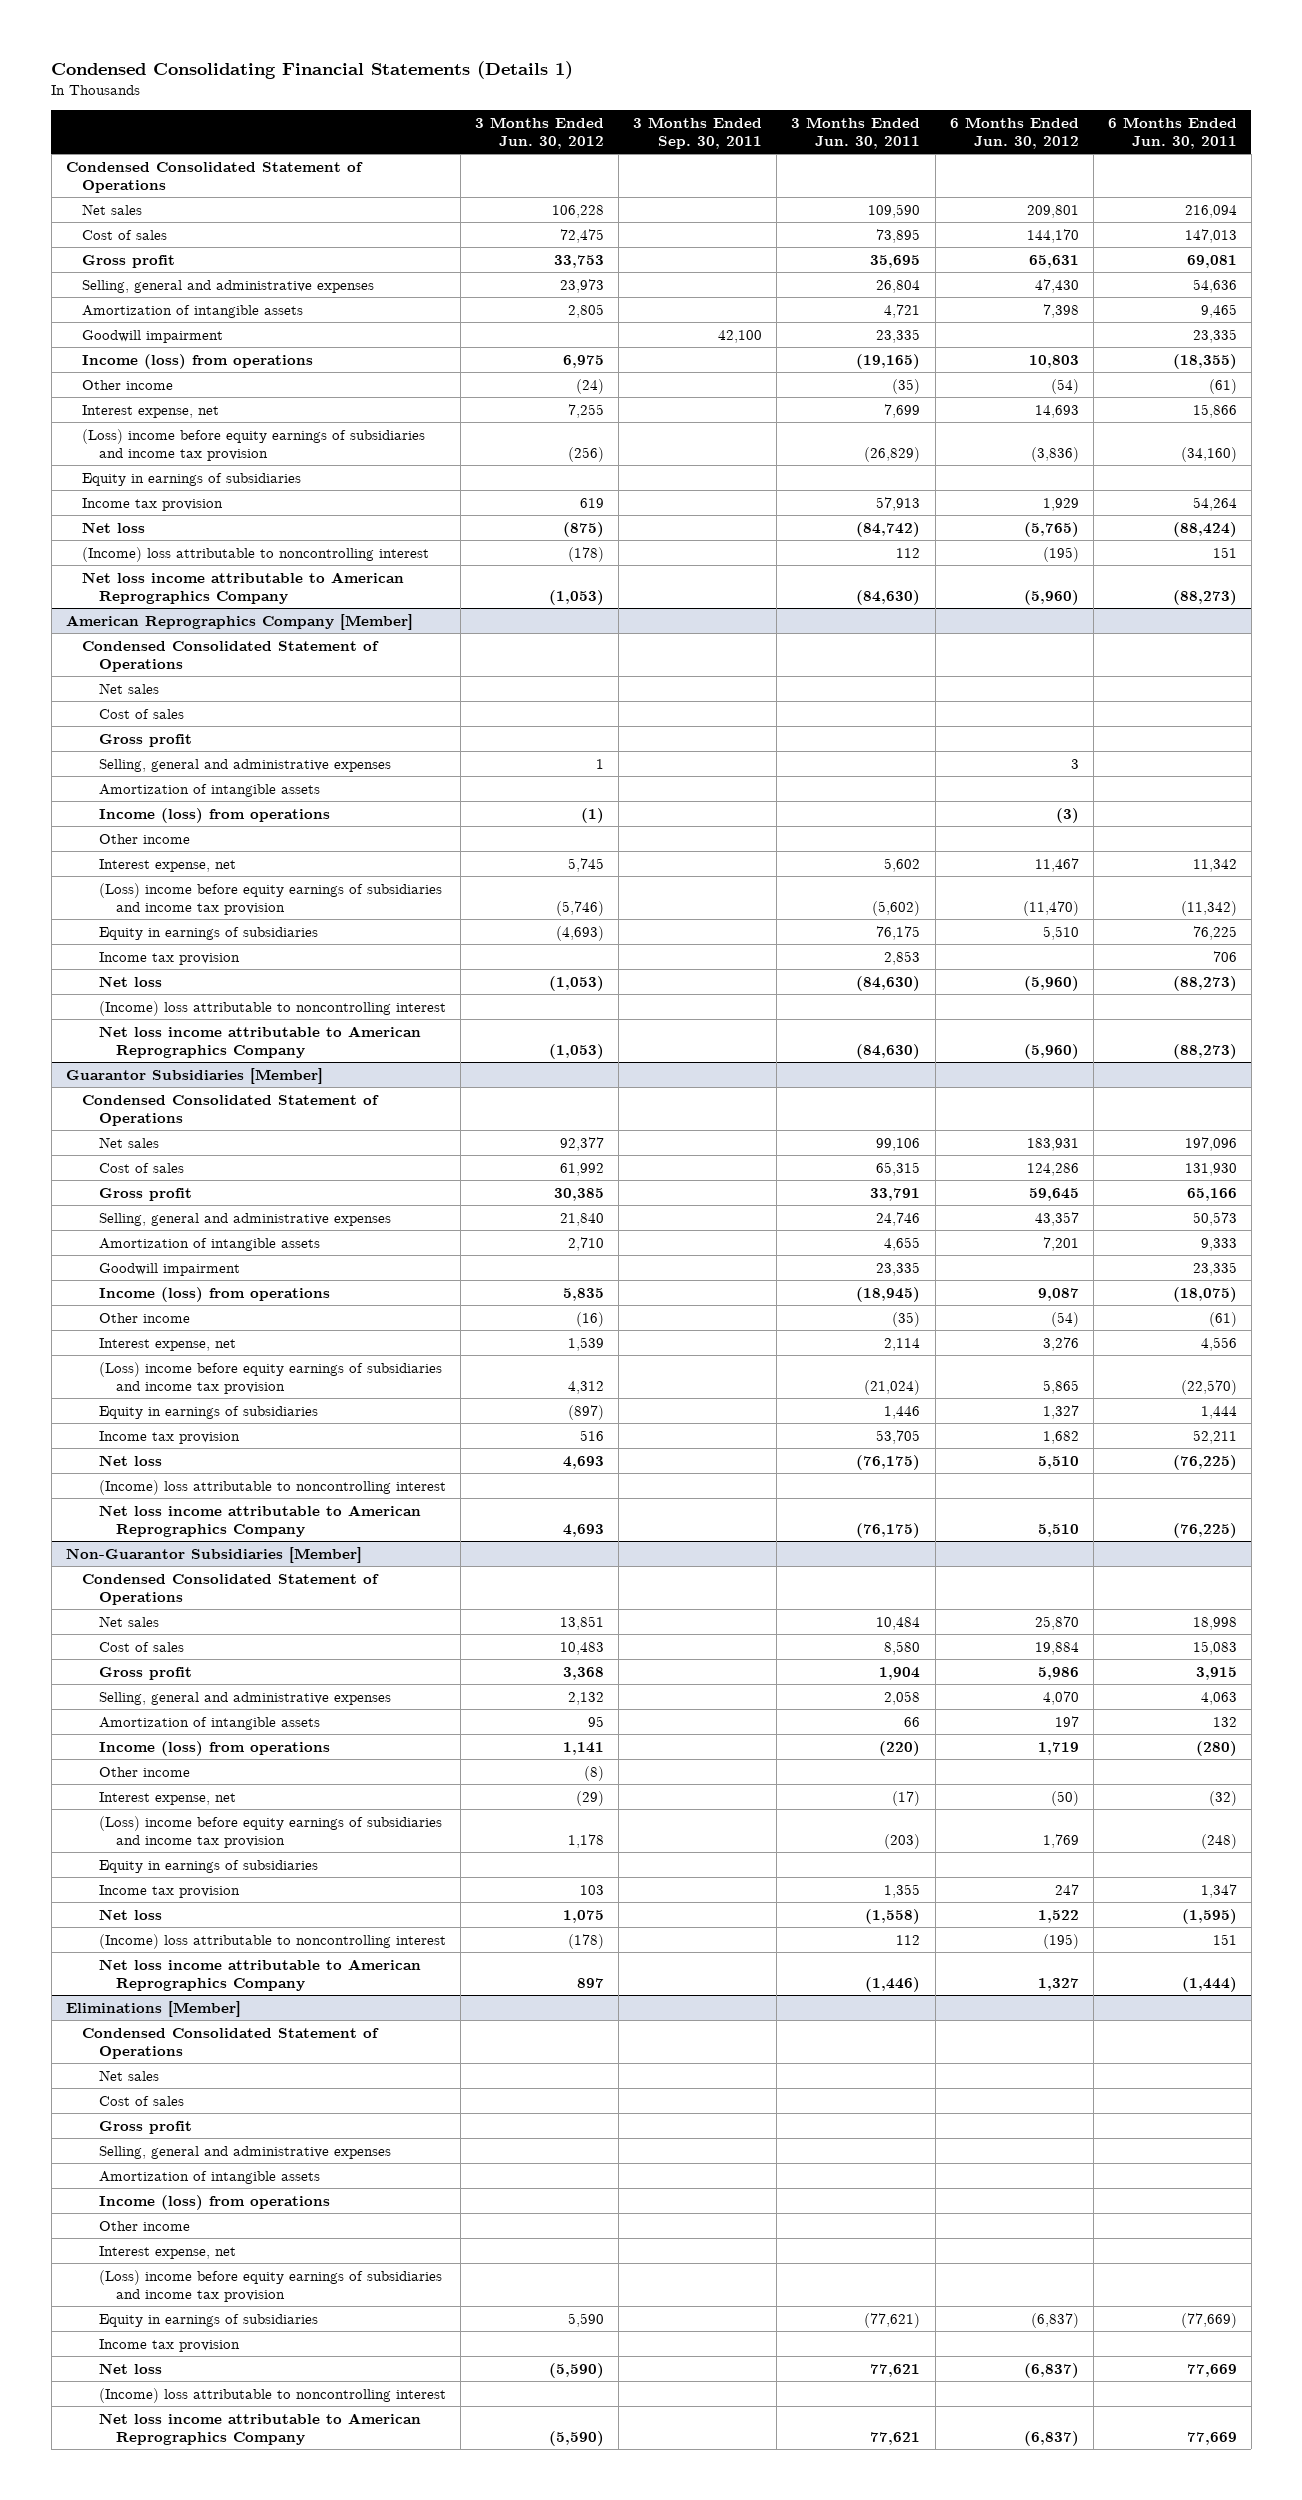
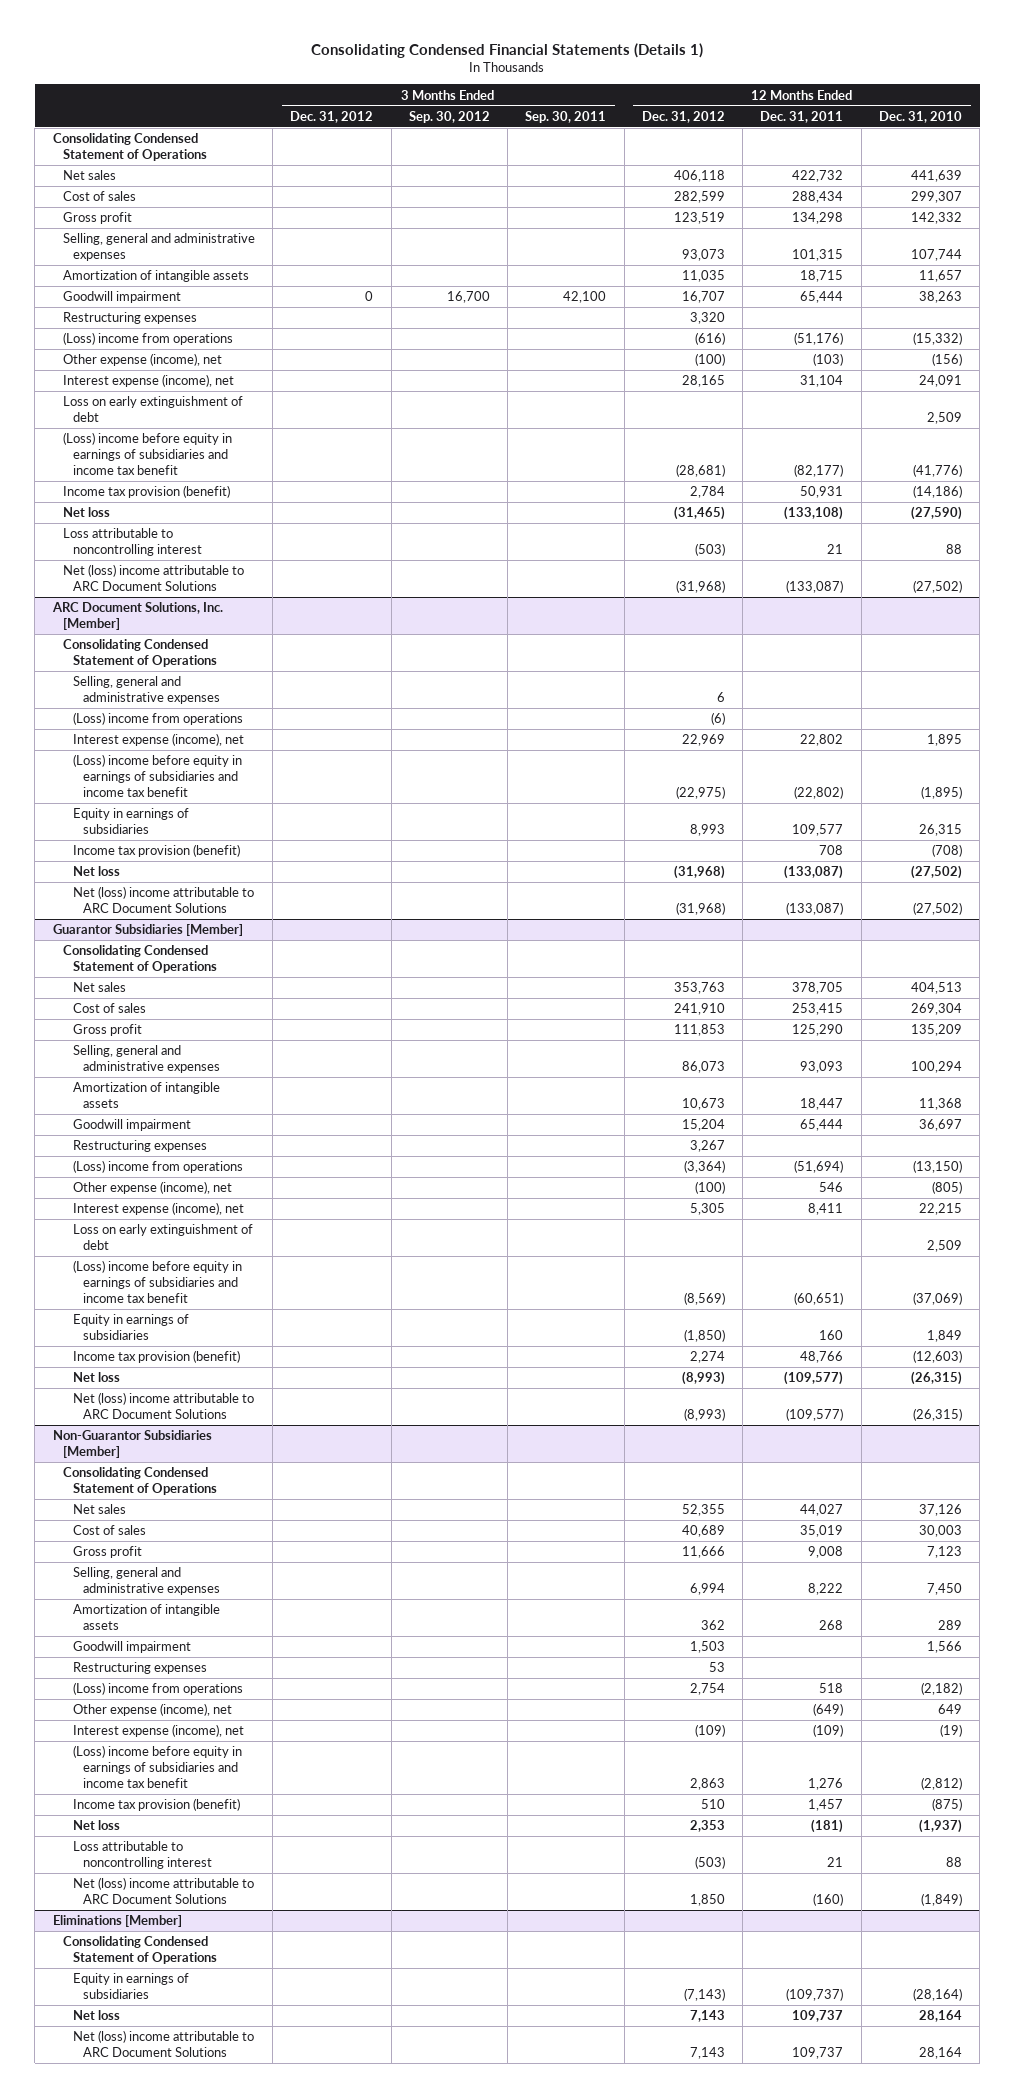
- Condensed Consolidating Financial Statements (Details 1)
+ Consolidating Condensed Financial Statements (Details 1)
- | 3 Months Ended Jun. 30, 2012 | 3 Months Ended Sep. 30, 2011 | 3 Months Ended Jun. 30, 2011 | 6 Months Ended Jun. 30, 2012 | 6 Months Ended Jun. 30, 2011
+ | 3 Months Ended Dec. 31, 2012 | 3 Months Ended Sep. 30, 2012 | 3 Months Ended Sep. 30, 2011 | 12 Months Ended Dec. 31, 2012 | 12 Months Ended Dec. 31, 2011 | 12 Months Ended Dec. 31, 2010
- Condensed Consolidated Statement of Operations
+ Consolidating Condensed Statement of Operations
- Income (loss) from operations | 6,975 | | (19,165) | 10,803 | (18,355)
- Other income | (24) | | (35) | (54) | (61)
- Interest expense, net | 7,255 | | 7,699 | 14,693 | 15,866
- (Loss) income before equity earnings of subsidiaries and income tax provision | (256) | | (26,829) | (3,836) | (34,160)
- Equity in earnings of subsidiaries
- Income tax provision | 619 | | 57,913 | 1,929 | 54,264
+ Restructuring expenses | | | | 3,320 | |
+ (Loss) income from operations | | | | (616) | (51,176) | (15,332)
+ Other expense (income), net | | | | (100) | (103) | (156)
+ Interest expense (income), net | | | | 28,165 | 31,104 | 24,091
+ Loss on early extinguishment of debt | | | | | | 2,509
+ (Loss) income before equity in earnings of subsidiaries and income tax benefit | | | | (28,681) | (82,177) | (41,776)
+ Income tax provision (benefit) | | | | 2,784 | 50,931 | (14,186)
- (Income) loss attributable to noncontrolling interest | (178) | | 112 | (195) | 151
- Net loss income attributable to American Reprographics Company | (1,053) | | (84,630) | (5,960) | (88,273)
- American Reprographics Company [Member]
- Condensed Consolidated Statement of Operations
- Net sales
- Cost of sales
- Gross profit
- Selling, general and administrative expenses | 1 | | | 3 |
- Amortization of intangible assets
- Income (loss) from operations | (1) | | | (3) |
- Other income
- Interest expense, net | 5,745 | | 5,602 | 11,467 | 11,342
- (Loss) income before equity earnings of subsidiaries and income tax provision | (5,746) | | (5,602) | (11,470) | (11,342)
- Equity in earnings of subsidiaries | (4,693) | | 76,175 | 5,510 | 76,225
- Income tax provision | | | 2,853 | | 706
- Net loss | (1,053) | | (84,630) | (5,960) | (88,273)
- (Income) loss attributable to noncontrolling interest
- Net loss income attributable to American Reprographics Company | (1,053) | | (84,630) | (5,960) | (88,273)
+ Loss attributable to noncontrolling interest | | | | (503) | 21 | 88
+ Net (loss) income attributable to ARC Document Solutions | | | | (31,968) | (133,087) | (27,502)
+ ARC Document Solutions, Inc. [Member]
+ Consolidating Condensed Statement of Operations
+ Selling, general and administrative expenses | | | | 6 | |
+ (Loss) income from operations | | | | (6) | |
+ Interest expense (income), net | | | | 22,969 | 22,802 | 1,895
+ (Loss) income before equity in earnings of subsidiaries and income tax benefit | | | | (22,975) | (22,802) | (1,895)
+ Equity in earnings of subsidiaries | | | | 8,993 | 109,577 | 26,315
+ Income tax provision (benefit) | | | | | 708 | (708)
+ Net loss | | | | (31,968) | (133,087) | (27,502)
+ Net (loss) income attributable to ARC Document Solutions | | | | (31,968) | (133,087) | (27,502)
@ Guarantor Subsidiaries [Member]
- Condensed Consolidated Statement of Operations
+ Consolidating Condensed Statement of Operations
- Income (loss) from operations | 5,835 | | (18,945) | 9,087 | (18,075)
- Other income | (16) | | (35) | (54) | (61)
- Interest expense, net | 1,539 | | 2,114 | 3,276 | 4,556
- (Loss) income before equity earnings of subsidiaries and income tax provision | 4,312 | | (21,024) | 5,865 | (22,570)
+ Restructuring expenses | | | | 3,267 | |
+ (Loss) income from operations | | | | (3,364) | (51,694) | (13,150)
+ Other expense (income), net | | | | (100) | 546 | (805)
+ Interest expense (income), net | | | | 5,305 | 8,411 | 22,215
+ Loss on early extinguishment of debt | | | | | | 2,509
+ (Loss) income before equity in earnings of subsidiaries and income tax benefit | | | | (8,569) | (60,651) | (37,069)
- Income tax provision | 516 | | 53,705 | 1,682 | 52,211
+ Income tax provision (benefit) | | | | 2,274 | 48,766 | (12,603)
- (Income) loss attributable to noncontrolling interest
- Net loss income attributable to American Reprographics Company | 4,693 | | (76,175) | 5,510 | (76,225)
+ Net (loss) income attributable to ARC Document Solutions | | | | (8,993) | (109,577) | (26,315)
@ Non-Guarantor Subsidiaries [Member]
- Condensed Consolidated Statement of Operations
+ Consolidating Condensed Statement of Operations
- Income (loss) from operations | 1,141 | | (220) | 1,719 | (280)
- Other income | (8) | | | |
- Interest expense, net | (29) | | (17) | (50) | (32)
- (Loss) income before equity earnings of subsidiaries and income tax provision | 1,178 | | (203) | 1,769 | (248)
- Equity in earnings of subsidiaries
- Income tax provision | 103 | | 1,355 | 247 | 1,347
+ Goodwill impairment | | | | 1,503 | | 1,566
+ Restructuring expenses | | | | 53 | |
+ (Loss) income from operations | | | | 2,754 | 518 | (2,182)
+ Other expense (income), net | | | | | (649) | 649
+ Interest expense (income), net | | | | (109) | (109) | (19)
+ (Loss) income before equity in earnings of subsidiaries and income tax benefit | | | | 2,863 | 1,276 | (2,812)
+ Income tax provision (benefit) | | | | 510 | 1,457 | (875)
- (Income) loss attributable to noncontrolling interest | (178) | | 112 | (195) | 151
- Net loss income attributable to American Reprographics Company | 897 | | (1,446) | 1,327 | (1,444)
+ Loss attributable to noncontrolling interest | | | | (503) | 21 | 88
+ Net (loss) income attributable to ARC Document Solutions | | | | 1,850 | (160) | (1,849)
@ Eliminations [Member]
- Condensed Consolidated Statement of Operations
- Net sales
- Cost of sales
- Gross profit
- Selling, general and administrative expenses
- Amortization of intangible assets
- Income (loss) from operations
- Other income
- Interest expense, net
- (Loss) income before equity earnings of subsidiaries and income tax provision
+ Consolidating Condensed Statement of Operations
- Income tax provision
- (Income) loss attributable to noncontrolling interest
- Net loss income attributable to American Reprographics Company | (5,590) | | 77,621 | (6,837) | 77,669
+ Net (loss) income attributable to ARC Document Solutions | | | | 7,143 | 109,737 | 28,164

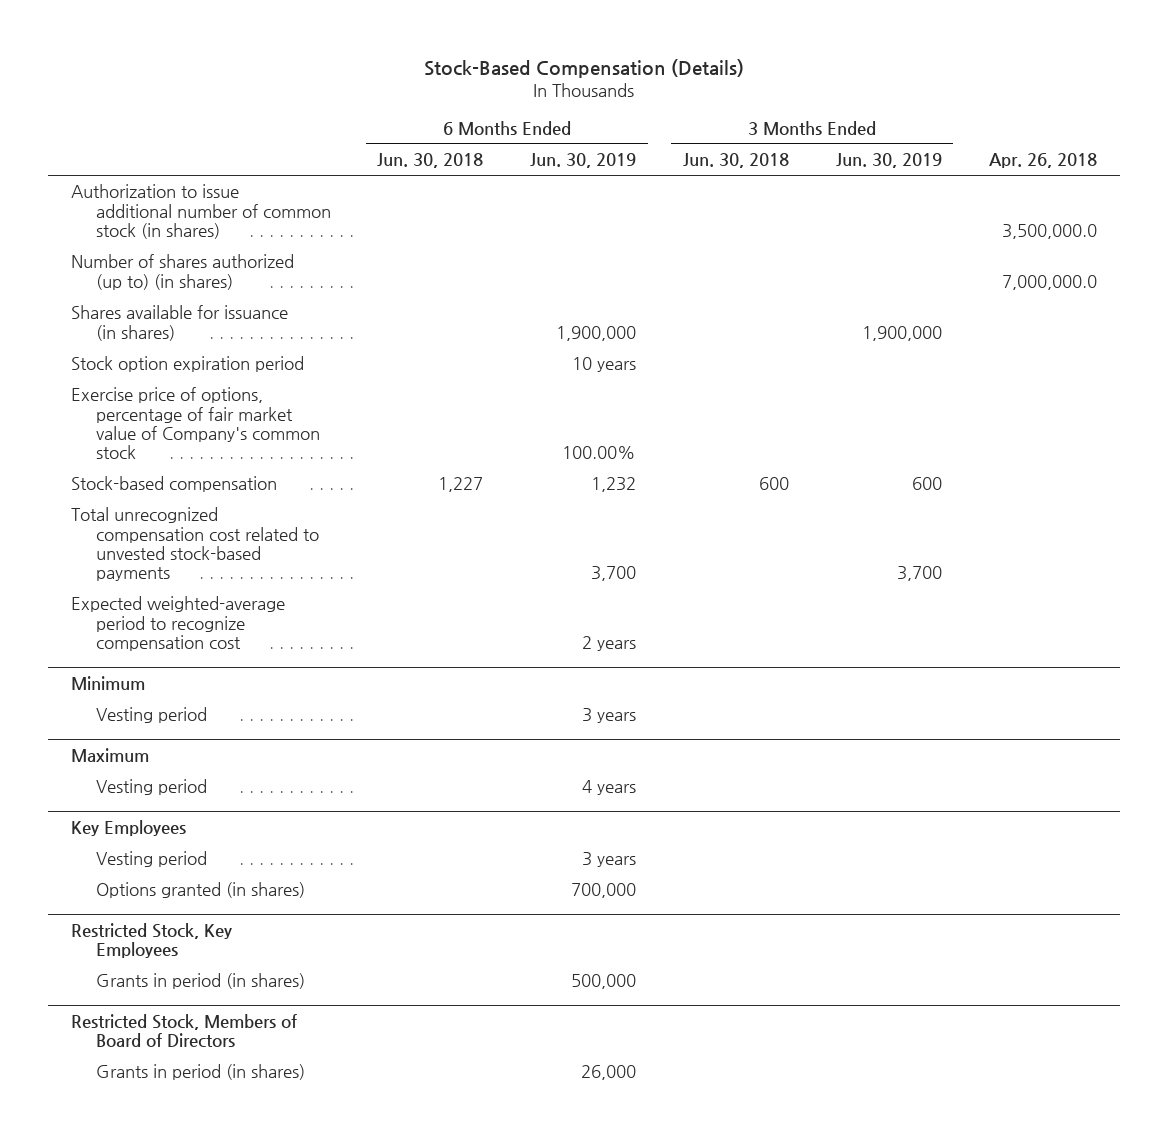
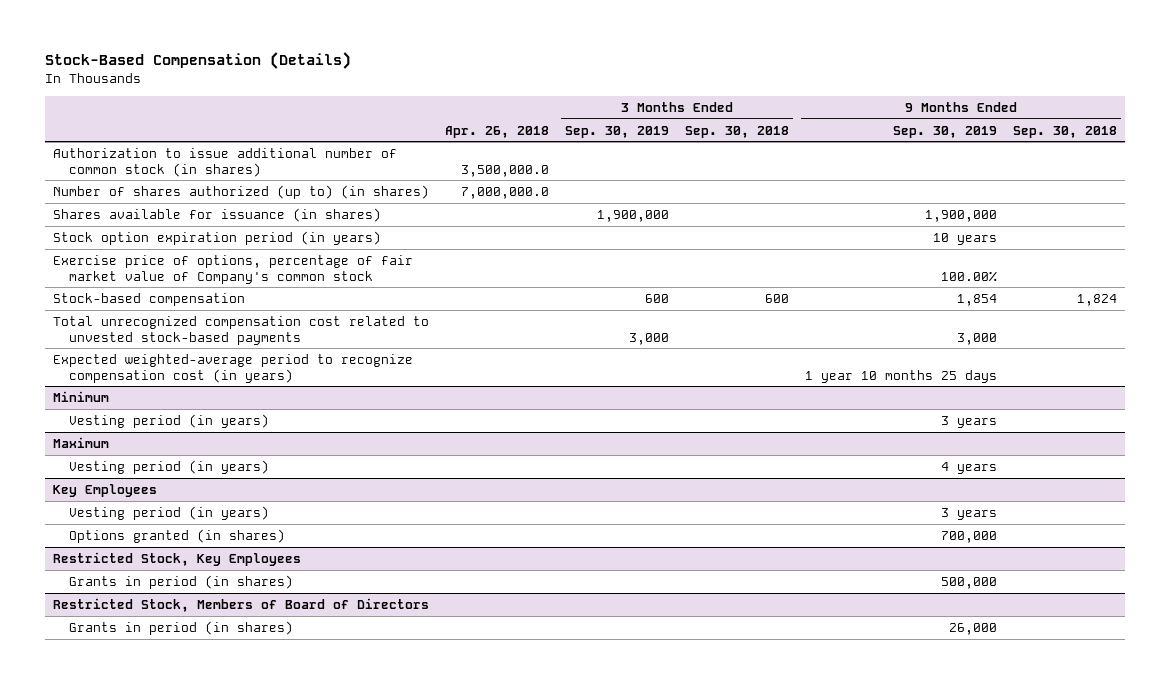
- | 6 Months Ended Jun. 30, 2018 | 6 Months Ended Jun. 30, 2019 | 3 Months Ended Jun. 30, 2018 | 3 Months Ended Jun. 30, 2019 | Apr. 26, 2018
+ | Apr. 26, 2018 | 3 Months Ended Sep. 30, 2019 | 3 Months Ended Sep. 30, 2018 | 9 Months Ended Sep. 30, 2019 | 9 Months Ended Sep. 30, 2018
- Stock option expiration period | | 10 years | | |
+ Stock option expiration period (in years) | | | | 10 years |
- Expected weighted-average period to recognize compensation cost | | 2 years | | |
+ Expected weighted-average period to recognize compensation cost (in years) | | | | 1 year 10 months 25 days |
@ Minimum
- Vesting period | | 3 years | | |
+ Vesting period (in years) | | | | 3 years |
@ Maximum
- Vesting period | | 4 years | | |
+ Vesting period (in years) | | | | 4 years |
@ Key Employees
- Vesting period | | 3 years | | |
+ Vesting period (in years) | | | | 3 years |

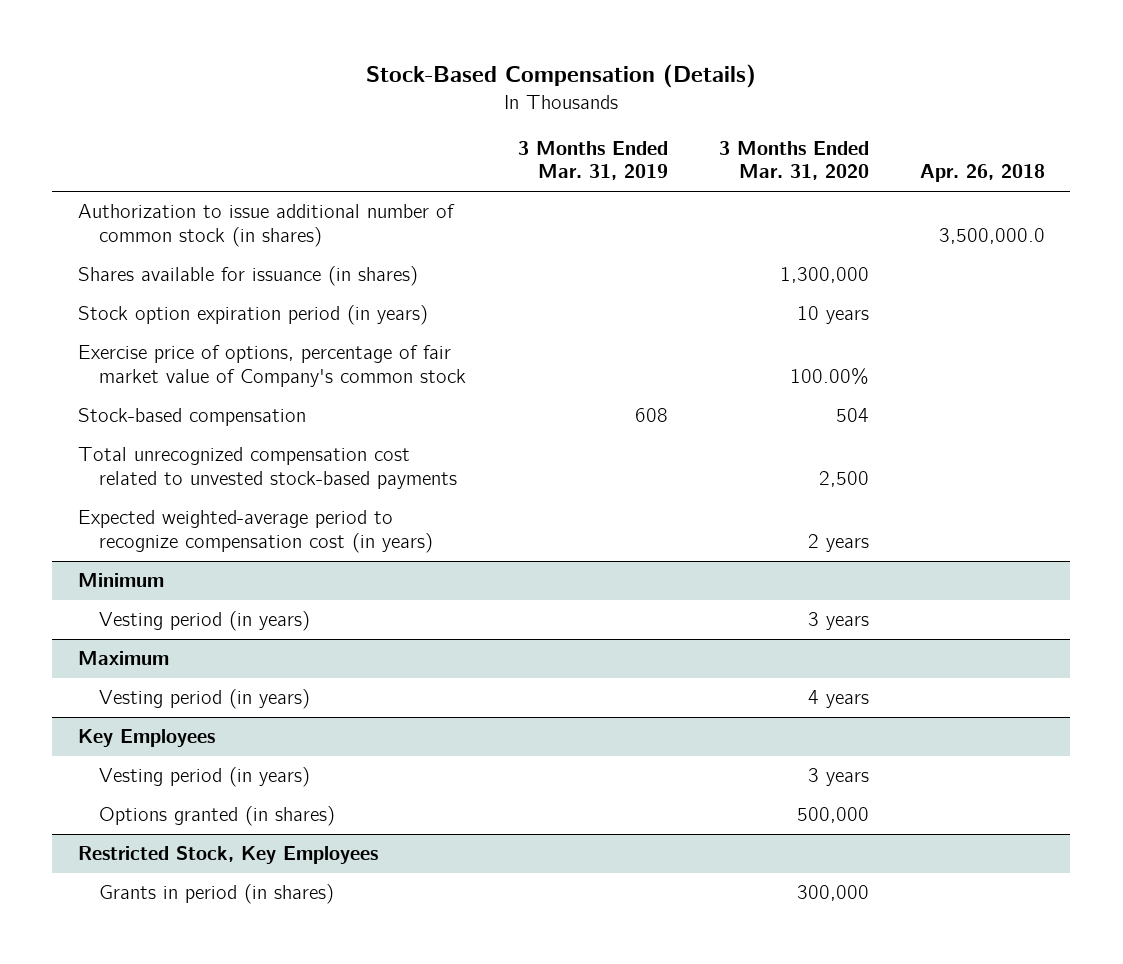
- | Apr. 26, 2018 | 3 Months Ended Sep. 30, 2019 | 3 Months Ended Sep. 30, 2018 | 9 Months Ended Sep. 30, 2019 | 9 Months Ended Sep. 30, 2018
+ | 3 Months Ended Mar. 31, 2019 | 3 Months Ended Mar. 31, 2020 | Apr. 26, 2018
- Number of shares authorized (up to) (in shares) | 7,000,000.0 | | | |
- Restricted Stock, Members of Board of Directors
- Grants in period (in shares) | | | | 26,000 |

